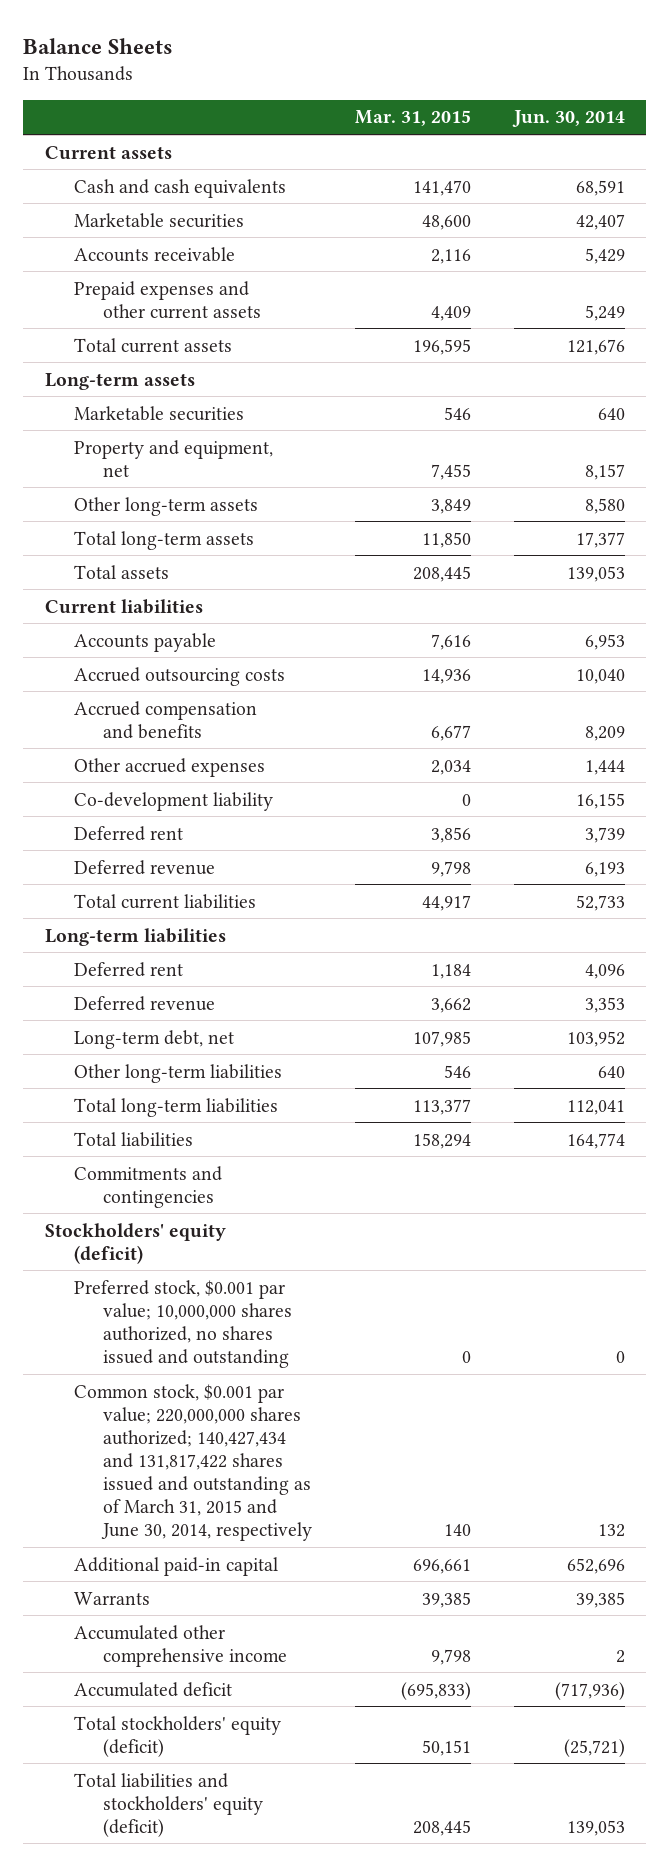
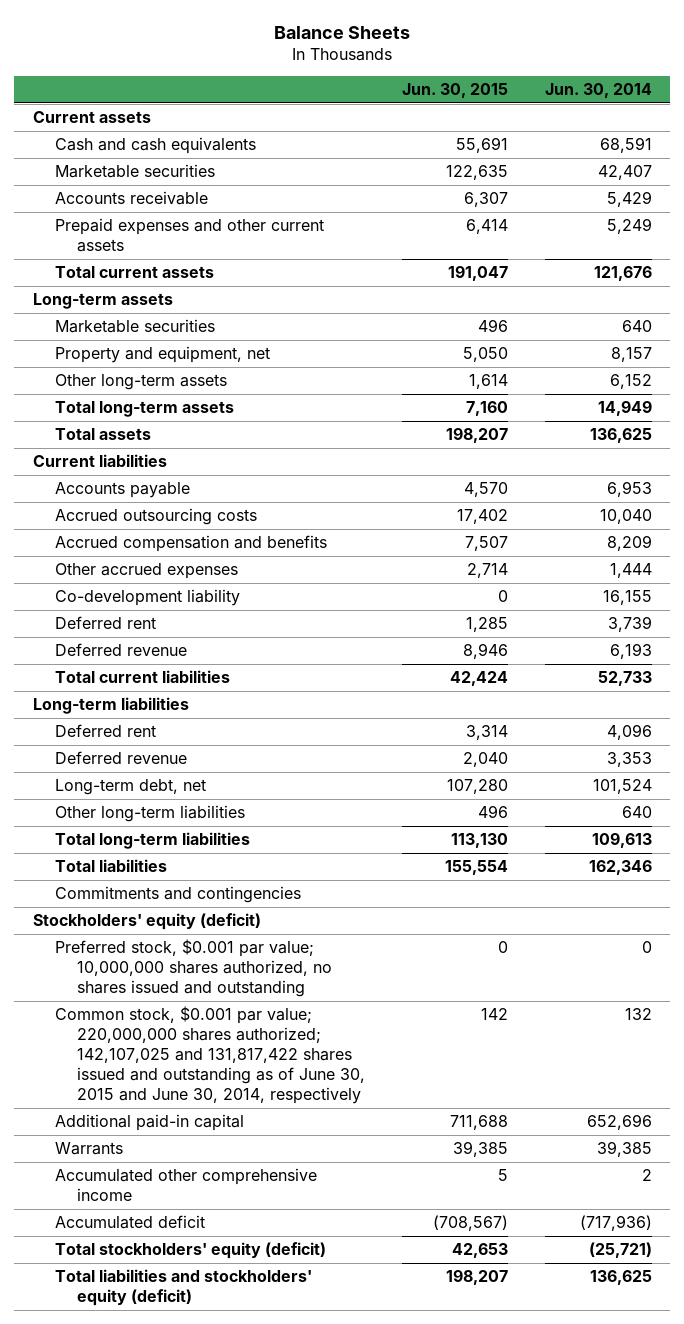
- | Mar. 31, 2015 | Jun. 30, 2014
+ | Jun. 30, 2015 | Jun. 30, 2014
- Other long-term assets | 3,849 | 8,580
- Total long-term assets | 11,850 | 17,377
- Total assets | 208,445 | 139,053
+ Other long-term assets | 1,614 | 6,152
+ Total long-term assets | 7,160 | 14,949
+ Total assets | 198,207 | 136,625
- Long-term debt, net | 107,985 | 103,952
+ Long-term debt, net | 107,280 | 101,524
- Total long-term liabilities | 113,377 | 112,041
- Total liabilities | 158,294 | 164,774
+ Total long-term liabilities | 113,130 | 109,613
+ Total liabilities | 155,554 | 162,346
- Common stock, $0.001 par value; 220,000,000 shares authorized; 140,427,434 and 131,817,422 shares issued and outstanding as of March 31, 2015 and June 30, 2014, respectively | 140 | 132
+ Common stock, $0.001 par value; 220,000,000 shares authorized; 142,107,025 and 131,817,422 shares issued and outstanding as of June 30, 2015 and June 30, 2014, respectively | 142 | 132
- Total liabilities and stockholders' equity (deficit) | 208,445 | 139,053
+ Total liabilities and stockholders' equity (deficit) | 198,207 | 136,625

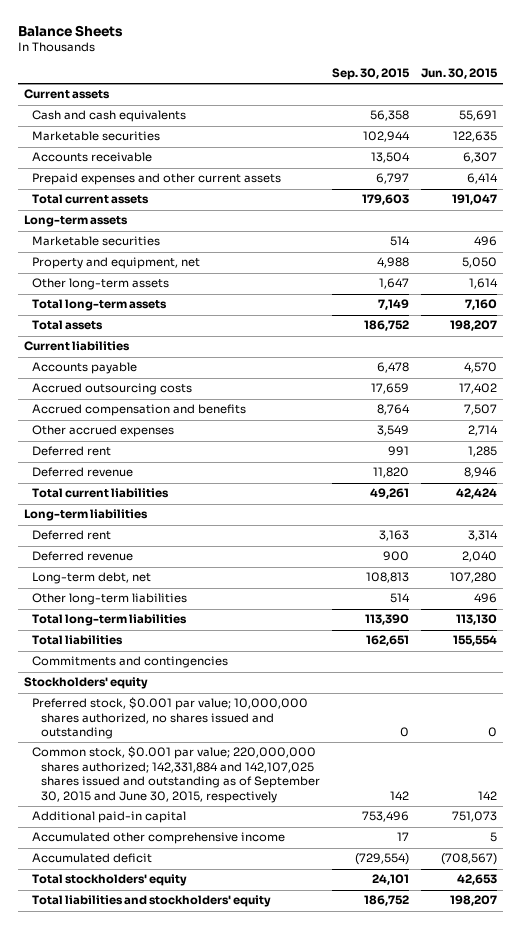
- | Jun. 30, 2015 | Jun. 30, 2014
+ | Sep. 30, 2015 | Jun. 30, 2015
- Co-development liability | 0 | 16,155
- Stockholders' equity (deficit)
+ Stockholders' equity
- Common stock, $0.001 par value; 220,000,000 shares authorized; 142,107,025 and 131,817,422 shares issued and outstanding as of June 30, 2015 and June 30, 2014, respectively | 142 | 132
- Additional paid-in capital | 711,688 | 652,696
- Warrants | 39,385 | 39,385
+ Common stock, $0.001 par value; 220,000,000 shares authorized; 142,331,884 and 142,107,025 shares issued and outstanding as of September 30, 2015 and June 30, 2015, respectively | 142 | 142
+ Additional paid-in capital | 753,496 | 751,073
- Total stockholders' equity (deficit) | 42,653 | (25,721)
- Total liabilities and stockholders' equity (deficit) | 198,207 | 136,625
+ Total stockholders' equity | 24,101 | 42,653
+ Total liabilities and stockholders' equity | 186,752 | 198,207

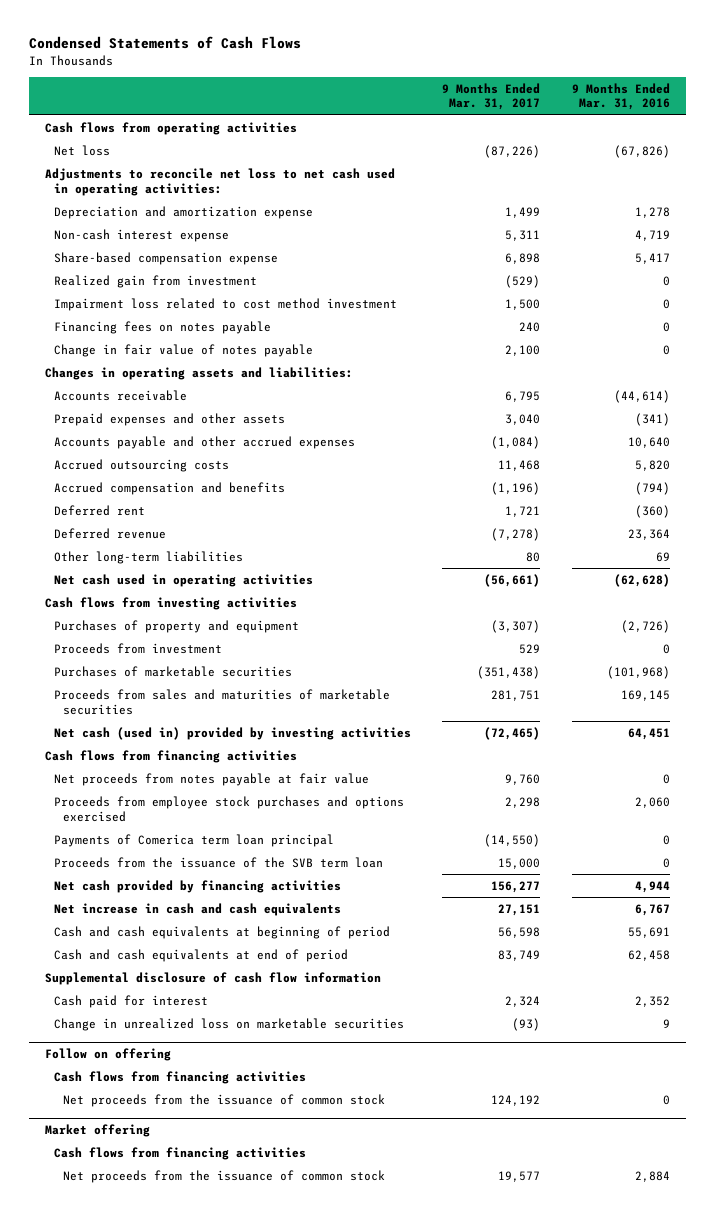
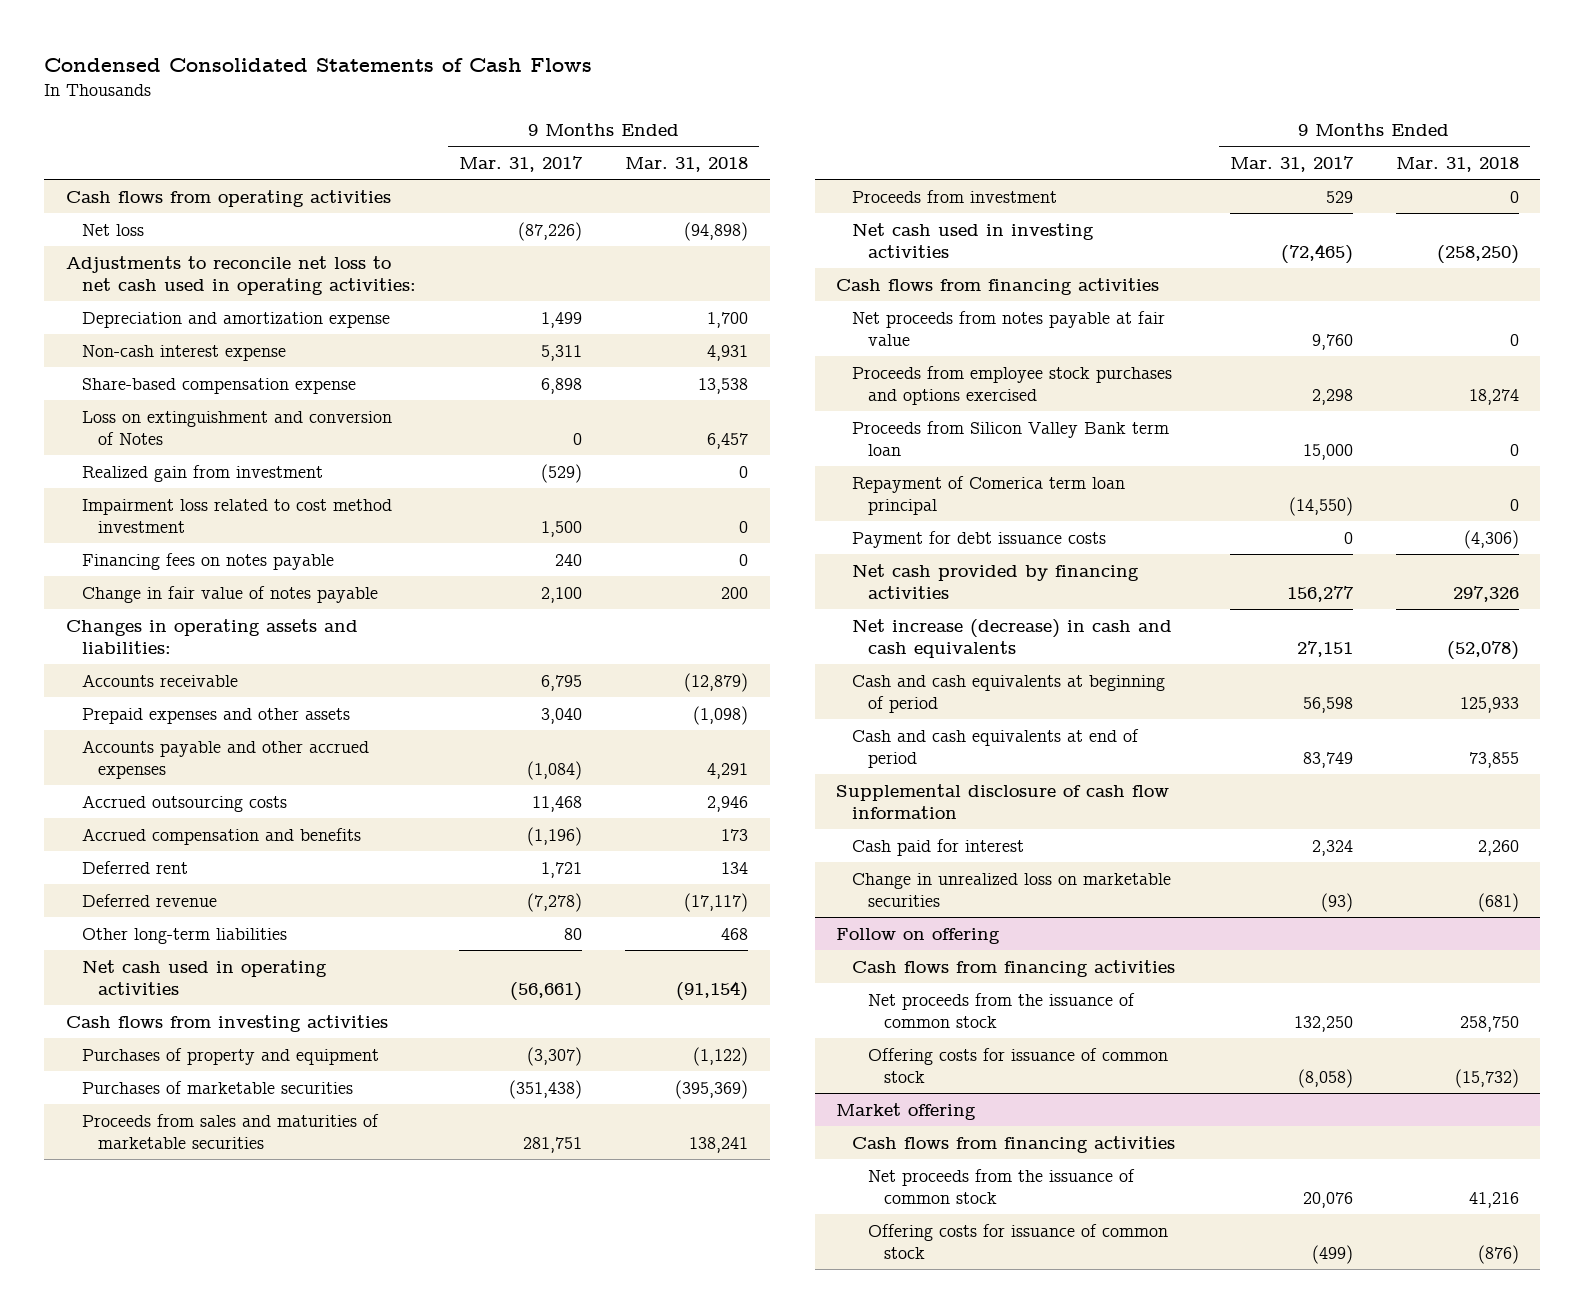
- Condensed Statements of Cash Flows
+ Condensed Consolidated Statements of Cash Flows
- | 9 Months Ended Mar. 31, 2017 | 9 Months Ended Mar. 31, 2016
+ | 9 Months Ended Mar. 31, 2017 | 9 Months Ended Mar. 31, 2018
+ Loss on extinguishment and conversion of Notes | 0 | 6,457
- Net cash (used in) provided by investing activities | (72,465) | 64,451
moved down: Proceeds from investment | 529 | 0
+ Net cash used in investing activities | (72,465) | (258,250)
- Payments of Comerica term loan principal | (14,550) | 0
- Proceeds from the issuance of the SVB term loan | 15,000 | 0
+ Proceeds from Silicon Valley Bank term loan | 15,000 | 0
+ Repayment of Comerica term loan principal | (14,550) | 0
+ Payment for debt issuance costs | 0 | (4,306)
- Net increase in cash and cash equivalents | 27,151 | 6,767
+ Net increase (decrease) in cash and cash equivalents | 27,151 | (52,078)
@ Follow on offering
- Net proceeds from the issuance of common stock | 124,192 | 0
+ Net proceeds from the issuance of common stock | 132,250 | 258,750
+ Offering costs for issuance of common stock | (8,058) | (15,732)
@ Market offering
- Net proceeds from the issuance of common stock | 19,577 | 2,884
+ Net proceeds from the issuance of common stock | 20,076 | 41,216
+ Offering costs for issuance of common stock | (499) | (876)

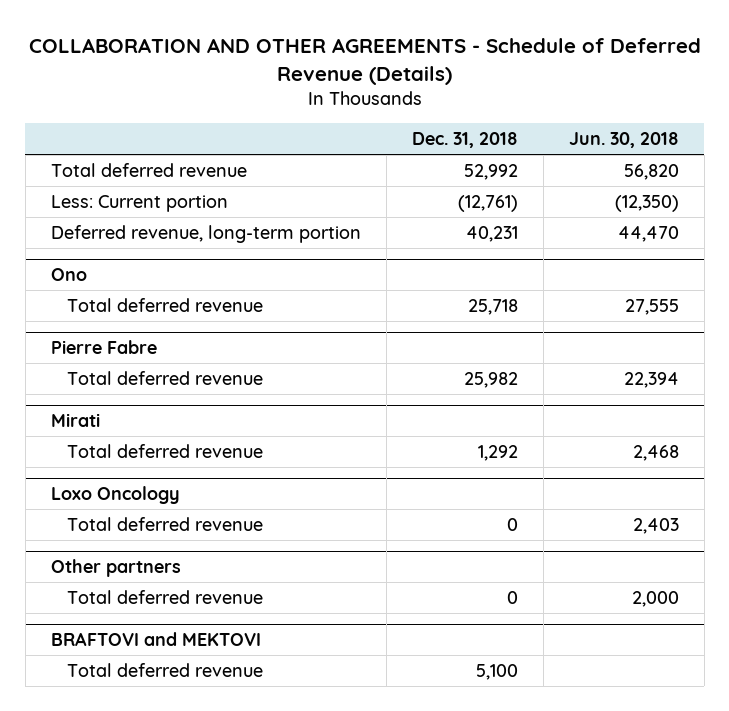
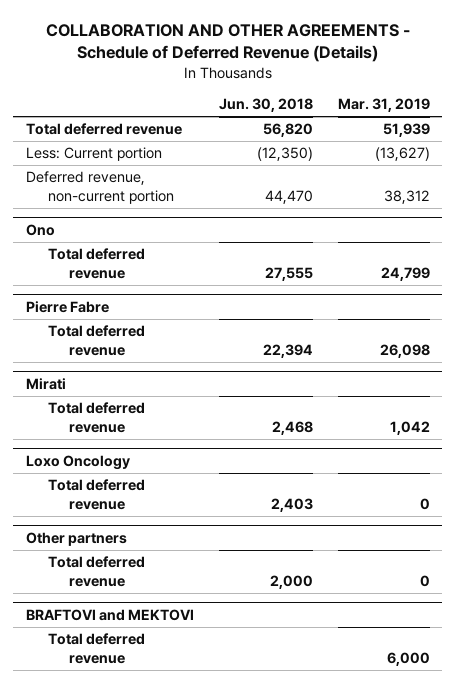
- | Dec. 31, 2018 | Jun. 30, 2018
+ | Jun. 30, 2018 | Mar. 31, 2019
- Deferred revenue, long-term portion | 40,231 | 44,470
+ Deferred revenue, non-current portion | 44,470 | 38,312

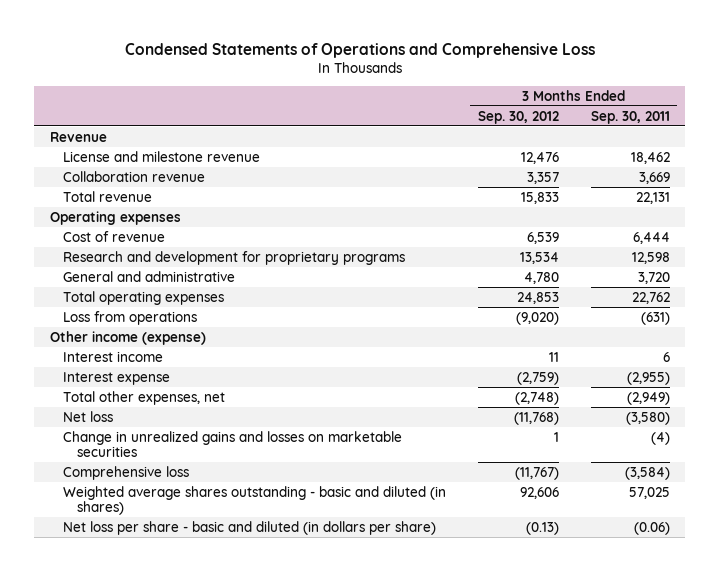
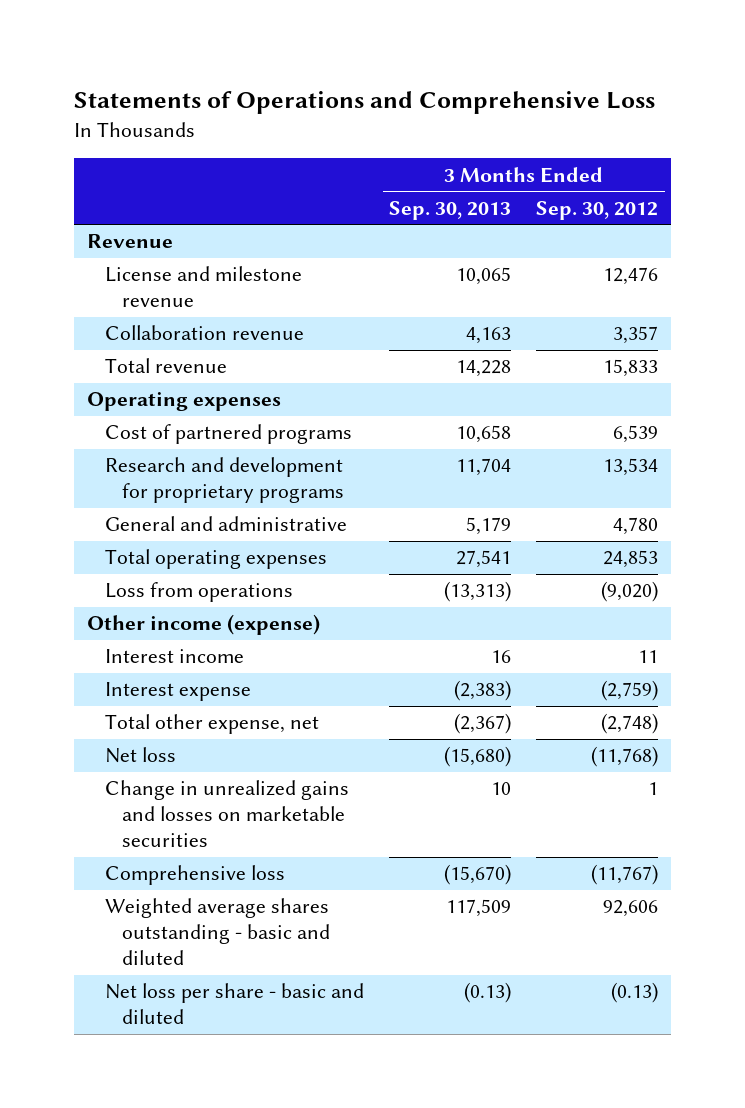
- Condensed Statements of Operations and Comprehensive Loss
+ Statements of Operations and Comprehensive Loss
- | 3 Months Ended Sep. 30, 2012 | 3 Months Ended Sep. 30, 2011
+ | 3 Months Ended Sep. 30, 2013 | 3 Months Ended Sep. 30, 2012
- Cost of revenue | 6,539 | 6,444
+ Cost of partnered programs | 10,658 | 6,539
- Total other expenses, net | (2,748) | (2,949)
+ Total other expense, net | (2,367) | (2,748)
- Weighted average shares outstanding - basic and diluted (in shares) | 92,606 | 57,025
- Net loss per share - basic and diluted (in dollars per share) | (0.13) | (0.06)
+ Weighted average shares outstanding - basic and diluted | 117,509 | 92,606
+ Net loss per share - basic and diluted | (0.13) | (0.13)

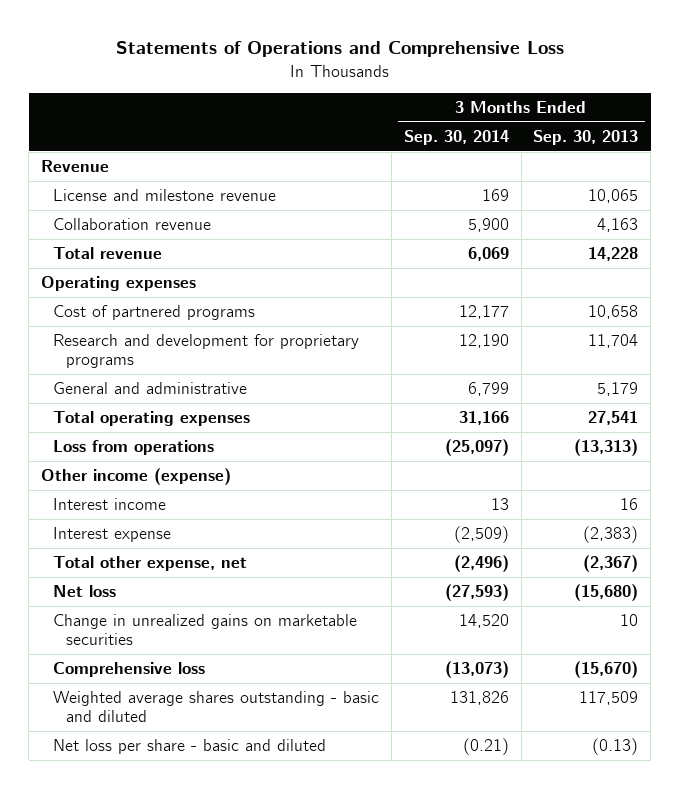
- | 3 Months Ended Sep. 30, 2013 | 3 Months Ended Sep. 30, 2012
+ | 3 Months Ended Sep. 30, 2014 | 3 Months Ended Sep. 30, 2013
- Change in unrealized gains and losses on marketable securities | 10 | 1
+ Change in unrealized gains on marketable securities | 14,520 | 10

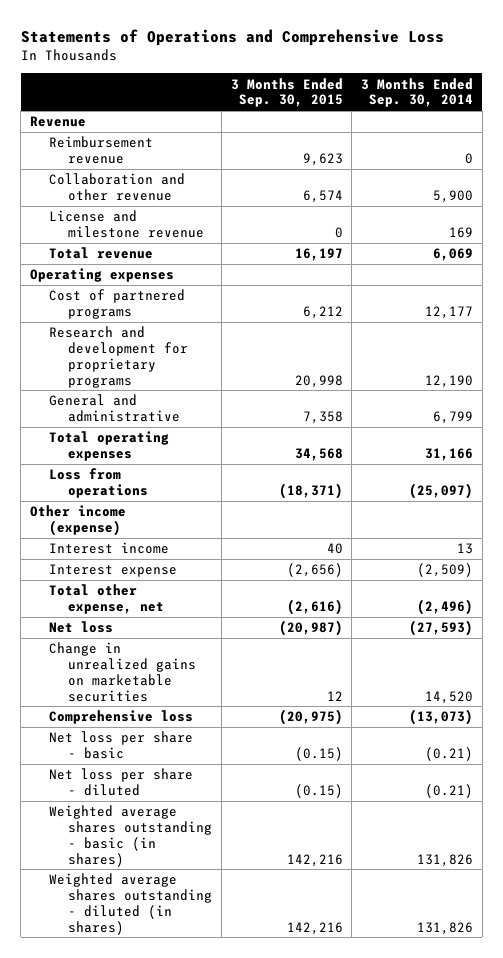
- | 3 Months Ended Sep. 30, 2014 | 3 Months Ended Sep. 30, 2013
+ | 3 Months Ended Sep. 30, 2015 | 3 Months Ended Sep. 30, 2014
+ Reimbursement revenue | 9,623 | 0
+ Collaboration and other revenue | 6,574 | 5,900
- Collaboration revenue | 5,900 | 4,163
- Weighted average shares outstanding - basic and diluted | 131,826 | 117,509
- Net loss per share - basic and diluted | (0.21) | (0.13)
+ Net loss per share - basic | (0.15) | (0.21)
+ Net loss per share - diluted | (0.15) | (0.21)
+ Weighted average shares outstanding - basic (in shares) | 142,216 | 131,826
+ Weighted average shares outstanding - diluted (in shares) | 142,216 | 131,826

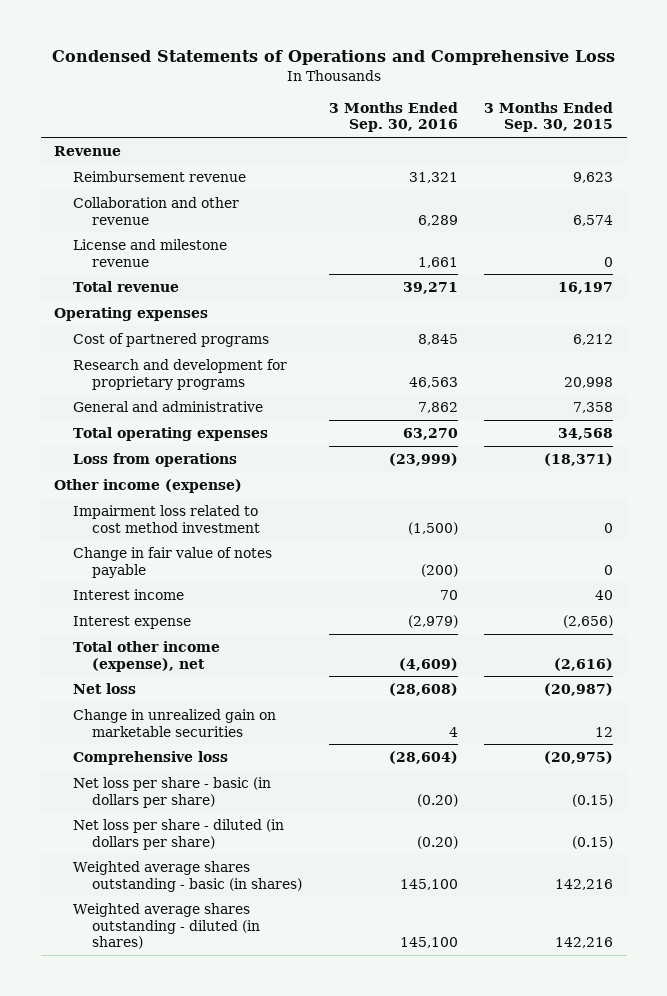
- Statements of Operations and Comprehensive Loss
+ Condensed Statements of Operations and Comprehensive Loss
- | 3 Months Ended Sep. 30, 2015 | 3 Months Ended Sep. 30, 2014
+ | 3 Months Ended Sep. 30, 2016 | 3 Months Ended Sep. 30, 2015
+ Impairment loss related to cost method investment | (1,500) | 0
+ Change in fair value of notes payable | (200) | 0
- Total other expense, net | (2,616) | (2,496)
+ Total other income (expense), net | (4,609) | (2,616)
- Change in unrealized gains on marketable securities | 12 | 14,520
+ Change in unrealized gain on marketable securities | 4 | 12
- Net loss per share - basic | (0.15) | (0.21)
- Net loss per share - diluted | (0.15) | (0.21)
+ Net loss per share - basic (in dollars per share) | (0.20) | (0.15)
+ Net loss per share - diluted (in dollars per share) | (0.20) | (0.15)

